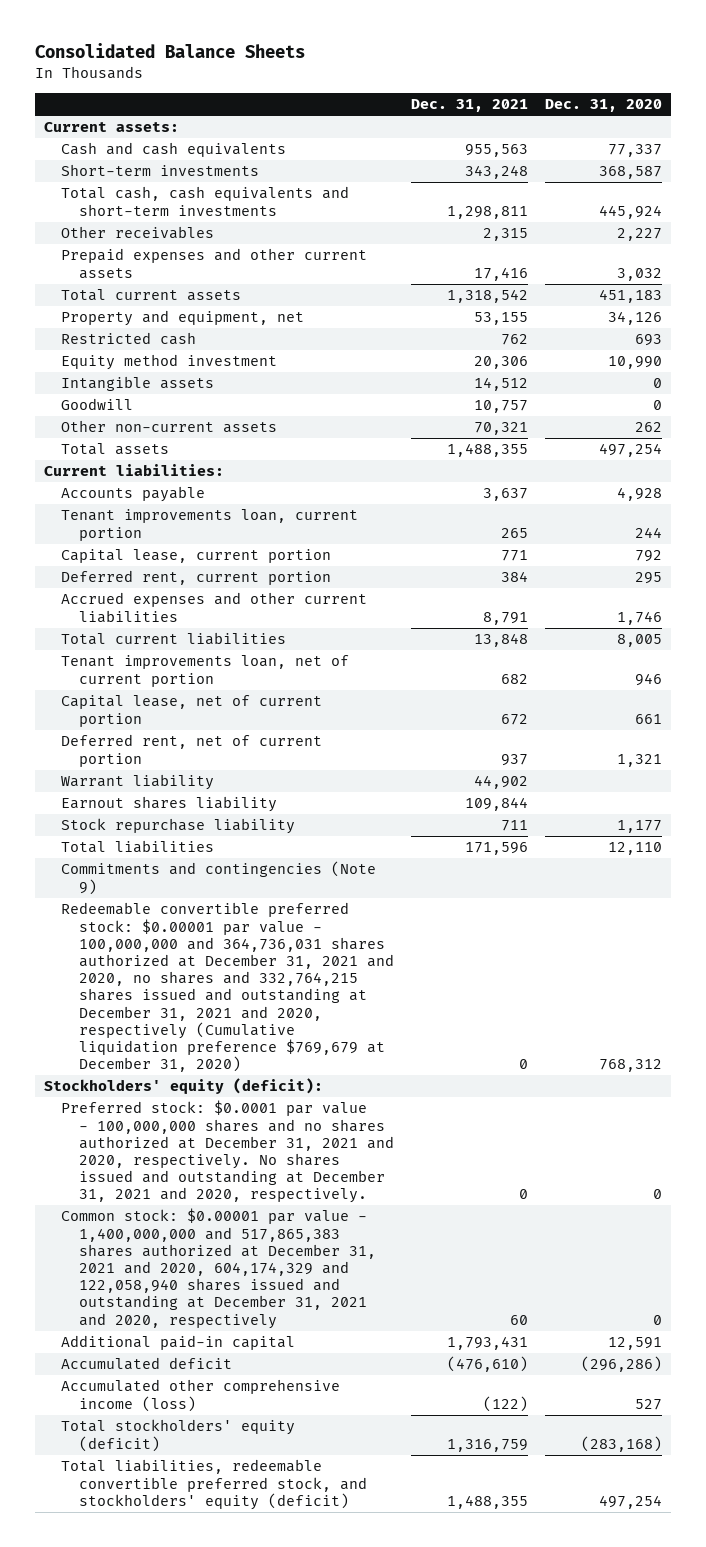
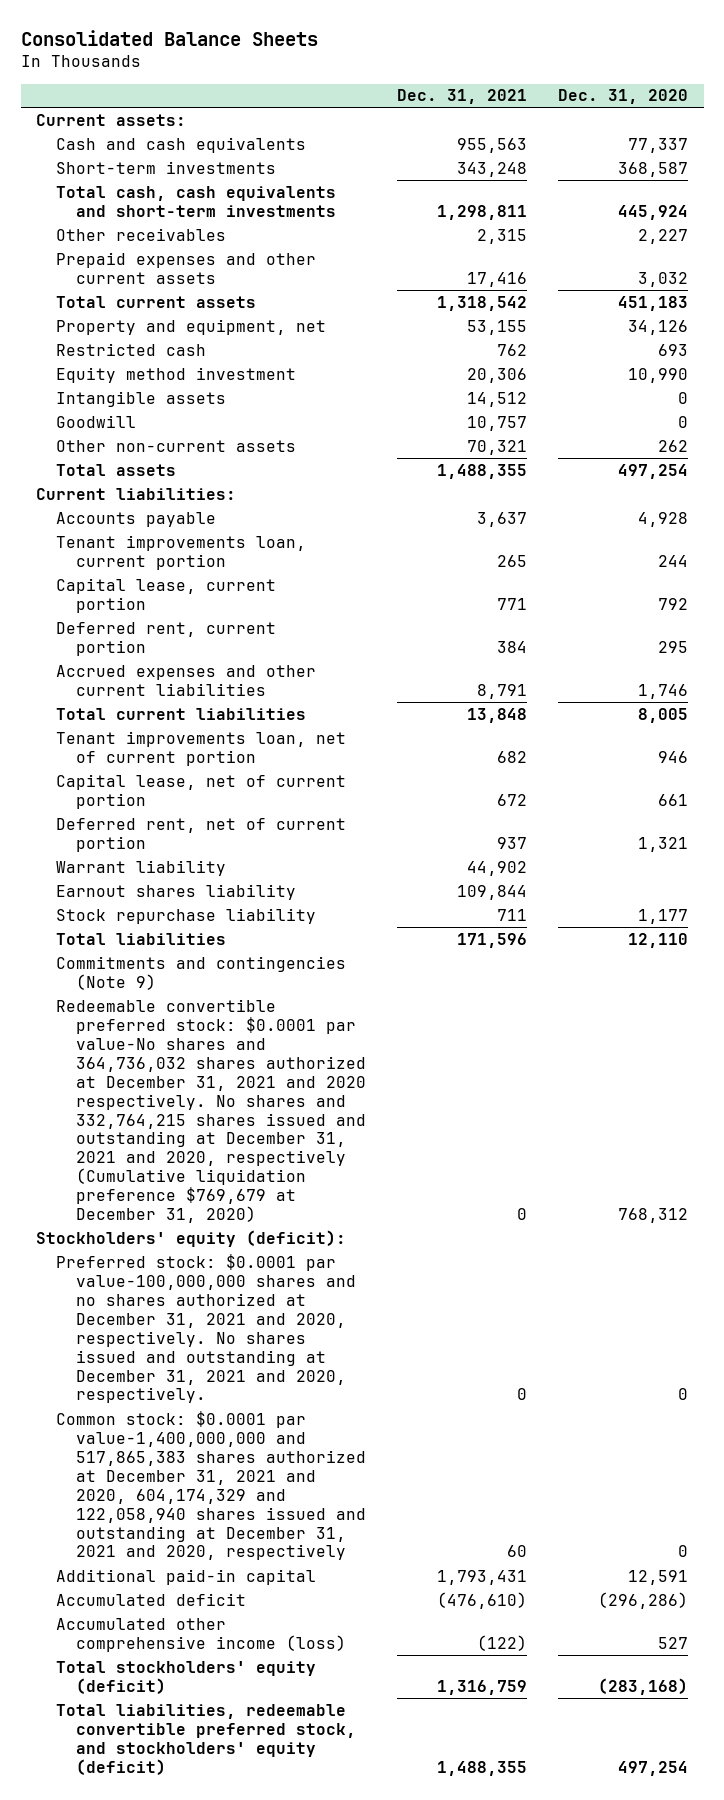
- Redeemable convertible preferred stock: $0.00001 par value - 100,000,000 and 364,736,031 shares authorized at December 31, 2021 and 2020, no shares and 332,764,215 shares issued and outstanding at December 31, 2021 and 2020, respectively (Cumulative liquidation preference $769,679 at December 31, 2020) | 0 | 768,312
+ Redeemable convertible preferred stock: $0.0001 par value-No shares and 364,736,032 shares authorized at December 31, 2021 and 2020 respectively. No shares and 332,764,215 shares issued and outstanding at December 31, 2021 and 2020, respectively (Cumulative liquidation preference $769,679 at December 31, 2020) | 0 | 768,312
- Preferred stock: $0.0001 par value - 100,000,000 shares and no shares authorized at December 31, 2021 and 2020, respectively. No shares issued and outstanding at December 31, 2021 and 2020, respectively. | 0 | 0
- Common stock: $0.00001 par value - 1,400,000,000 and 517,865,383 shares authorized at December 31, 2021 and 2020, 604,174,329 and 122,058,940 shares issued and outstanding at December 31, 2021 and 2020, respectively | 60 | 0
+ Preferred stock: $0.0001 par value-100,000,000 shares and no shares authorized at December 31, 2021 and 2020, respectively. No shares issued and outstanding at December 31, 2021 and 2020, respectively. | 0 | 0
+ Common stock: $0.0001 par value-1,400,000,000 and 517,865,383 shares authorized at December 31, 2021 and 2020, 604,174,329 and 122,058,940 shares issued and outstanding at December 31, 2021 and 2020, respectively | 60 | 0

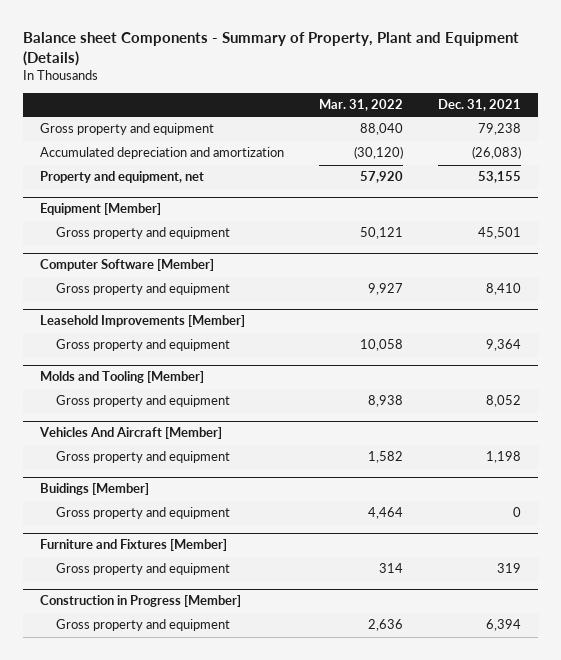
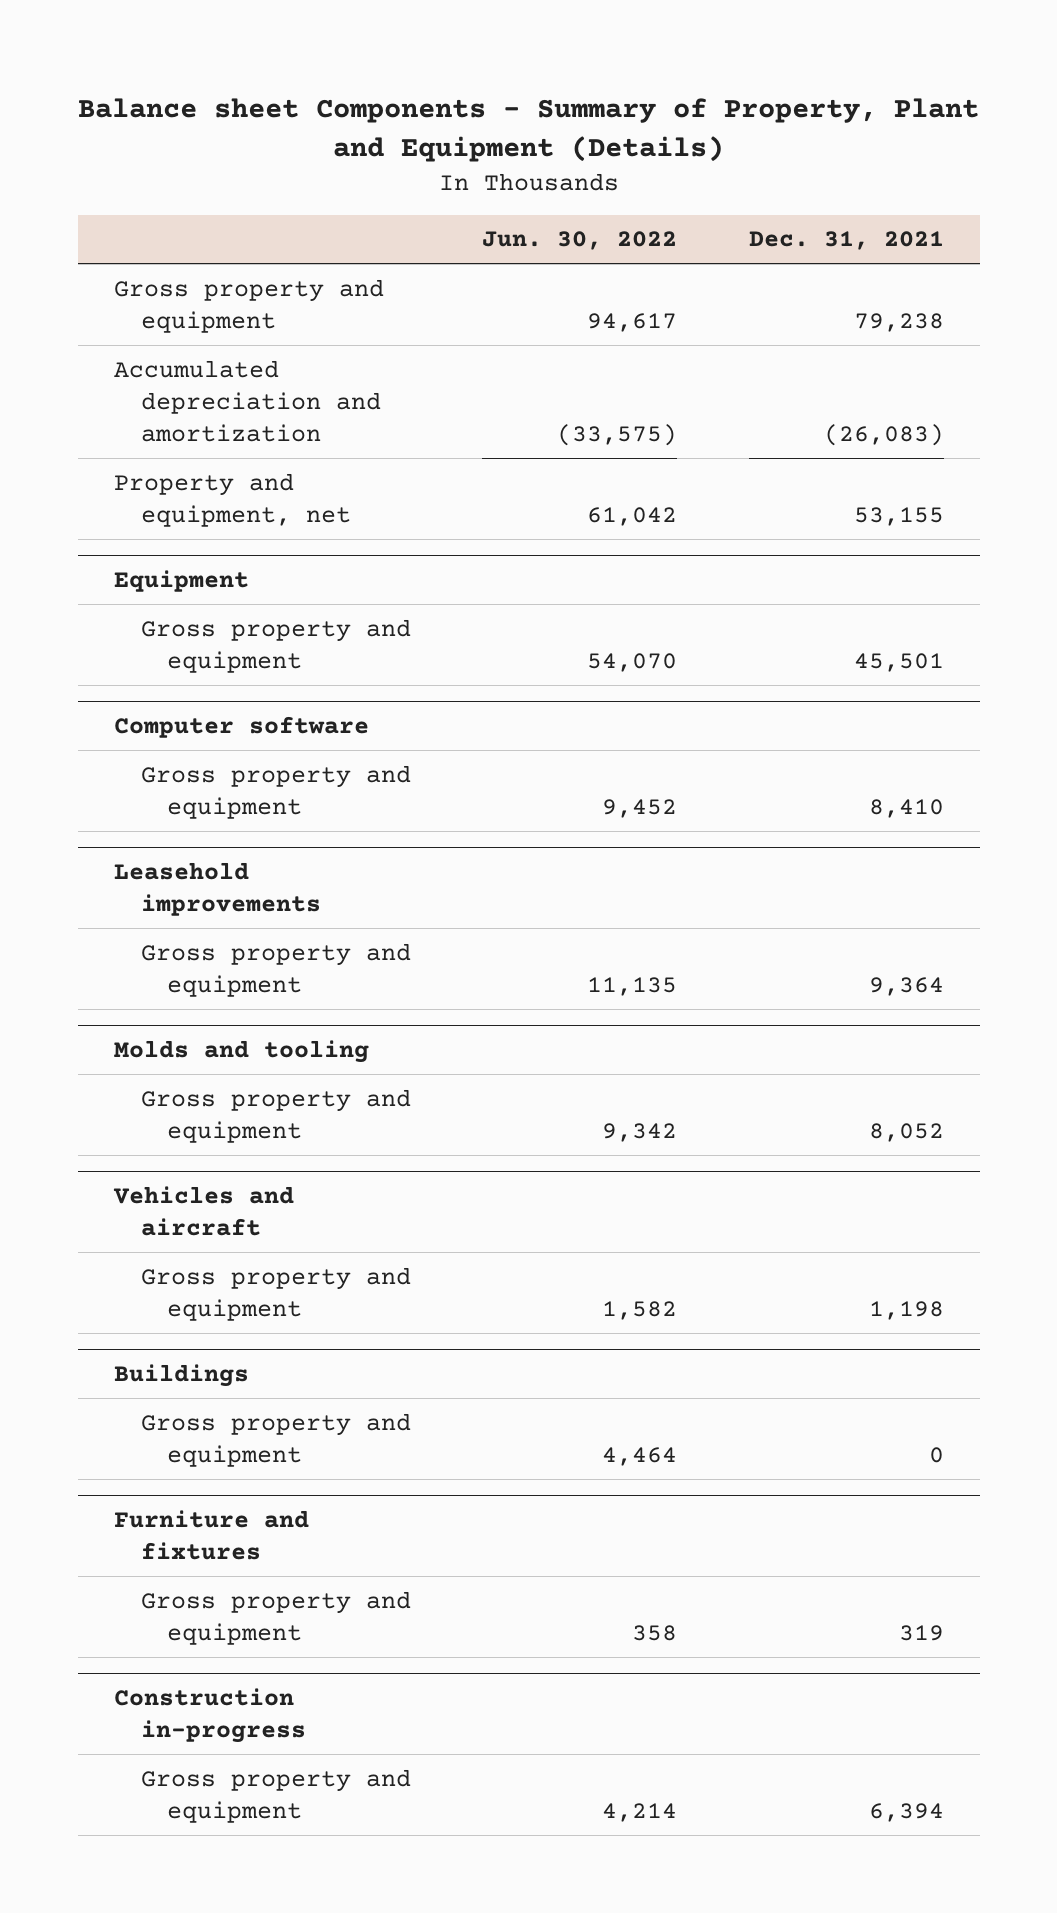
- | Mar. 31, 2022 | Dec. 31, 2021
+ | Jun. 30, 2022 | Dec. 31, 2021
- Equipment [Member]
+ Equipment
- Computer Software [Member]
+ Computer software
- Leasehold Improvements [Member]
+ Leasehold improvements
- Molds and Tooling [Member]
+ Molds and tooling
- Vehicles And Aircraft [Member]
+ Vehicles and aircraft
- Buidings [Member]
+ Buildings
- Furniture and Fixtures [Member]
+ Furniture and fixtures
- Construction in Progress [Member]
+ Construction in-progress

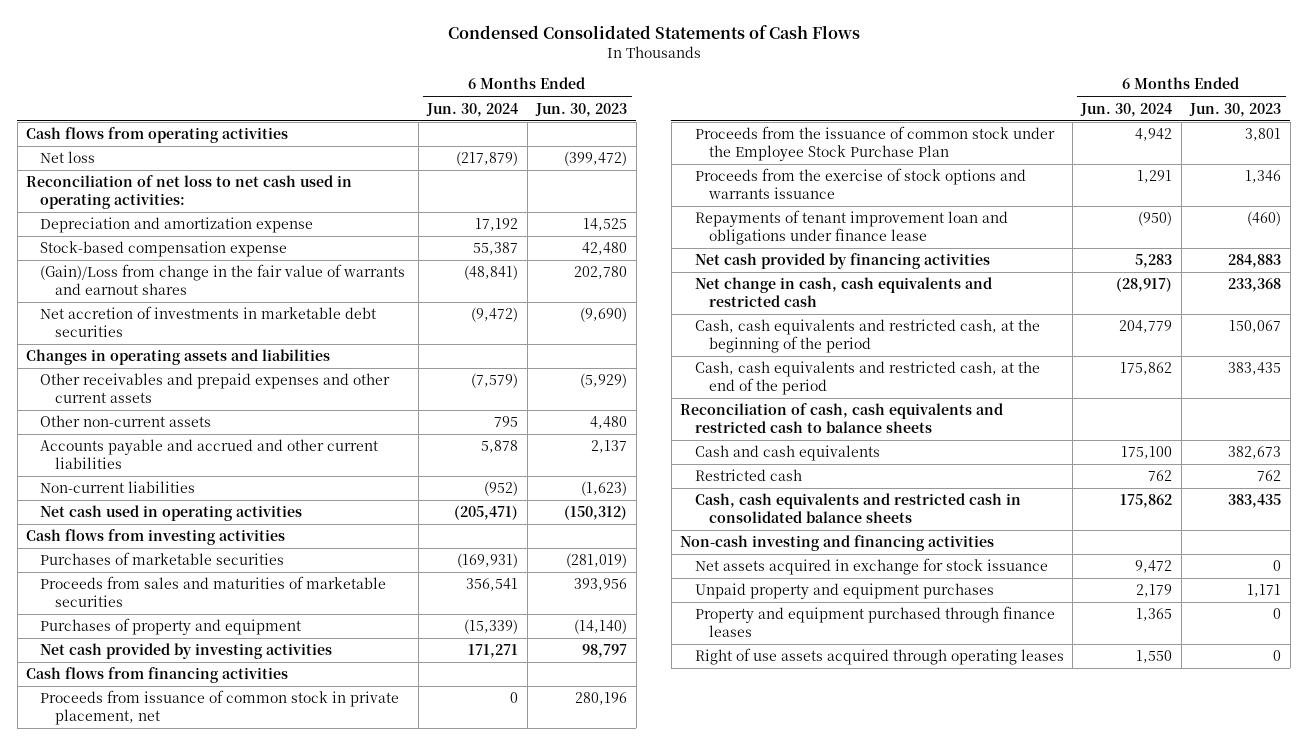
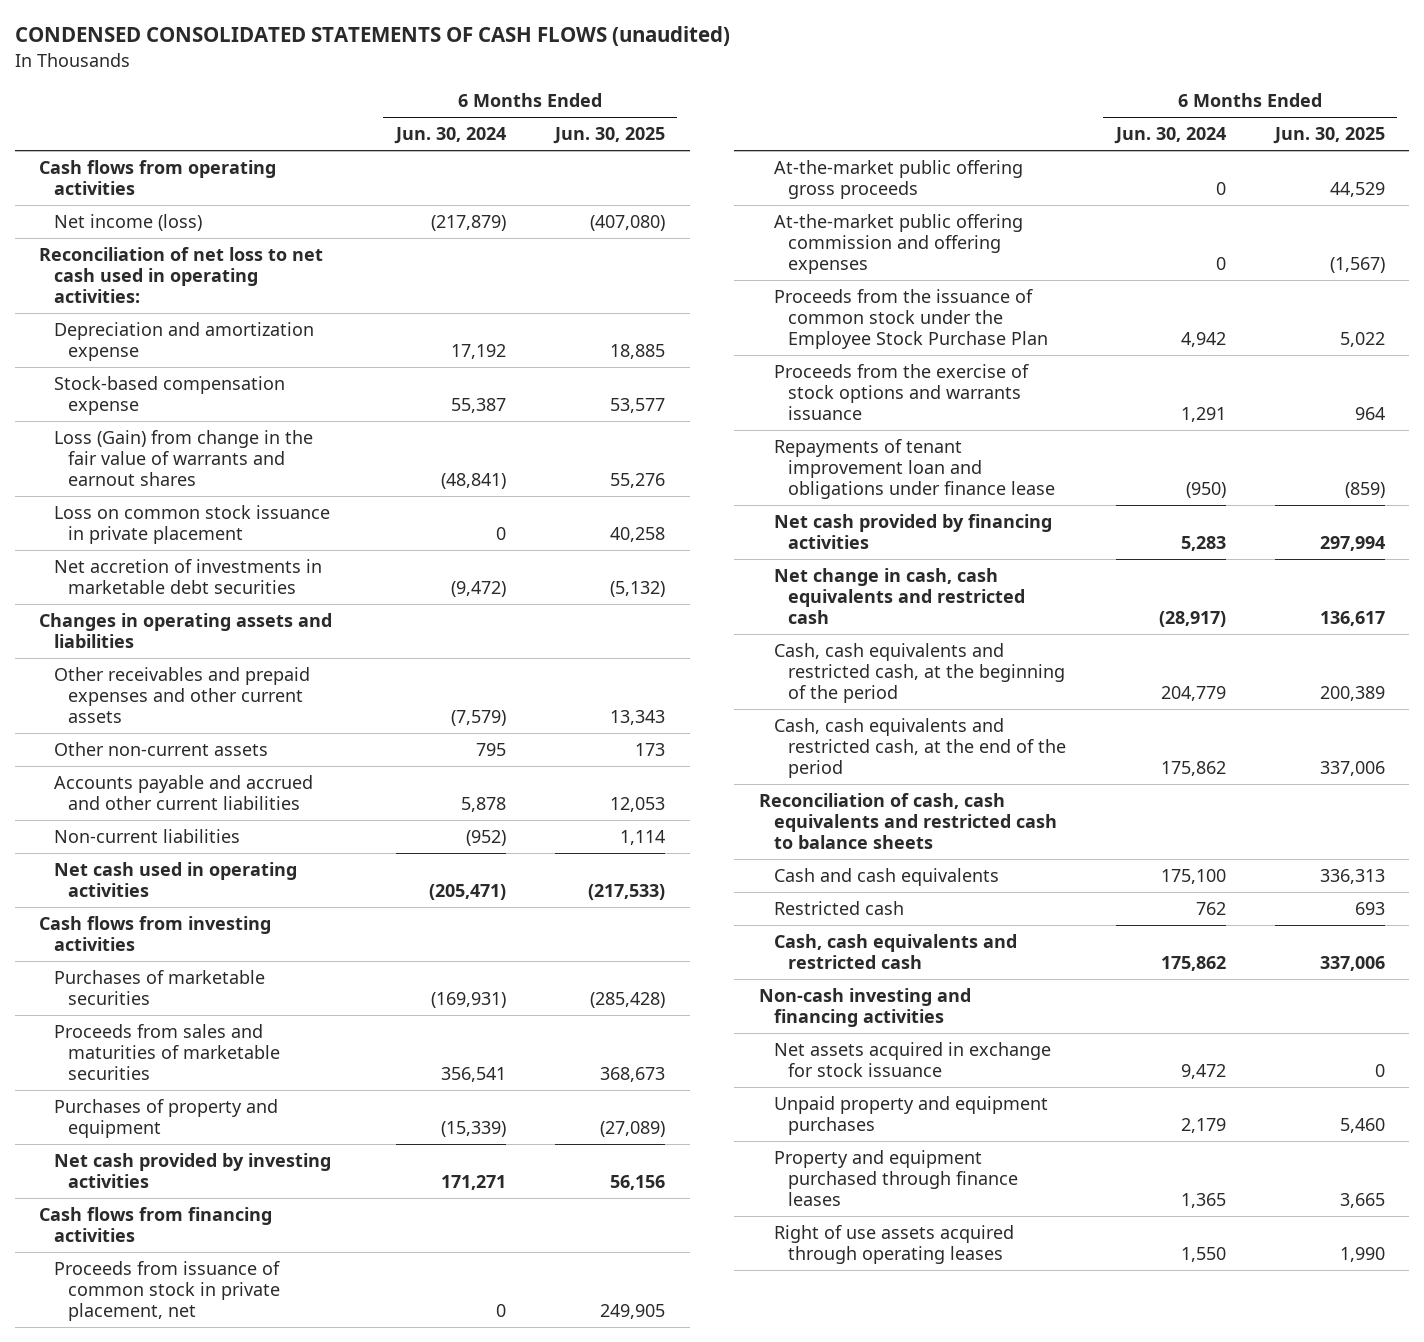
- Condensed Consolidated Statements of Cash Flows
+ CONDENSED CONSOLIDATED STATEMENTS OF CASH FLOWS (unaudited)
- | 6 Months Ended Jun. 30, 2024 | 6 Months Ended Jun. 30, 2023
+ | 6 Months Ended Jun. 30, 2024 | 6 Months Ended Jun. 30, 2025
- Net loss | (217,879) | (399,472)
+ Net income (loss) | (217,879) | (407,080)
- (Gain)/Loss from change in the fair value of warrants and earnout shares | (48,841) | 202,780
+ Loss (Gain) from change in the fair value of warrants and earnout shares | (48,841) | 55,276
+ Loss on common stock issuance in private placement | 0 | 40,258
+ At-the-market public offering gross proceeds | 0 | 44,529
+ At-the-market public offering commission and offering expenses | 0 | (1,567)
- Cash, cash equivalents and restricted cash in consolidated balance sheets | 175,862 | 383,435
+ Cash, cash equivalents and restricted cash | 175,862 | 337,006

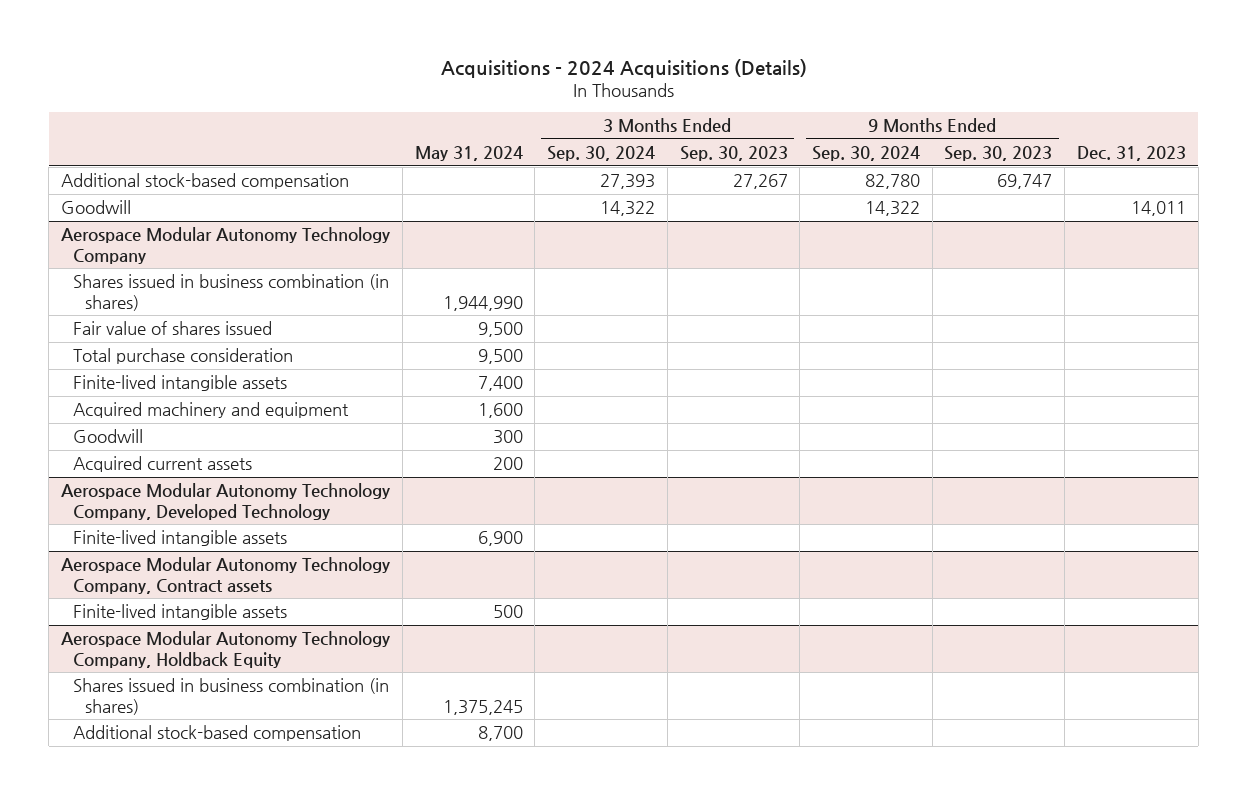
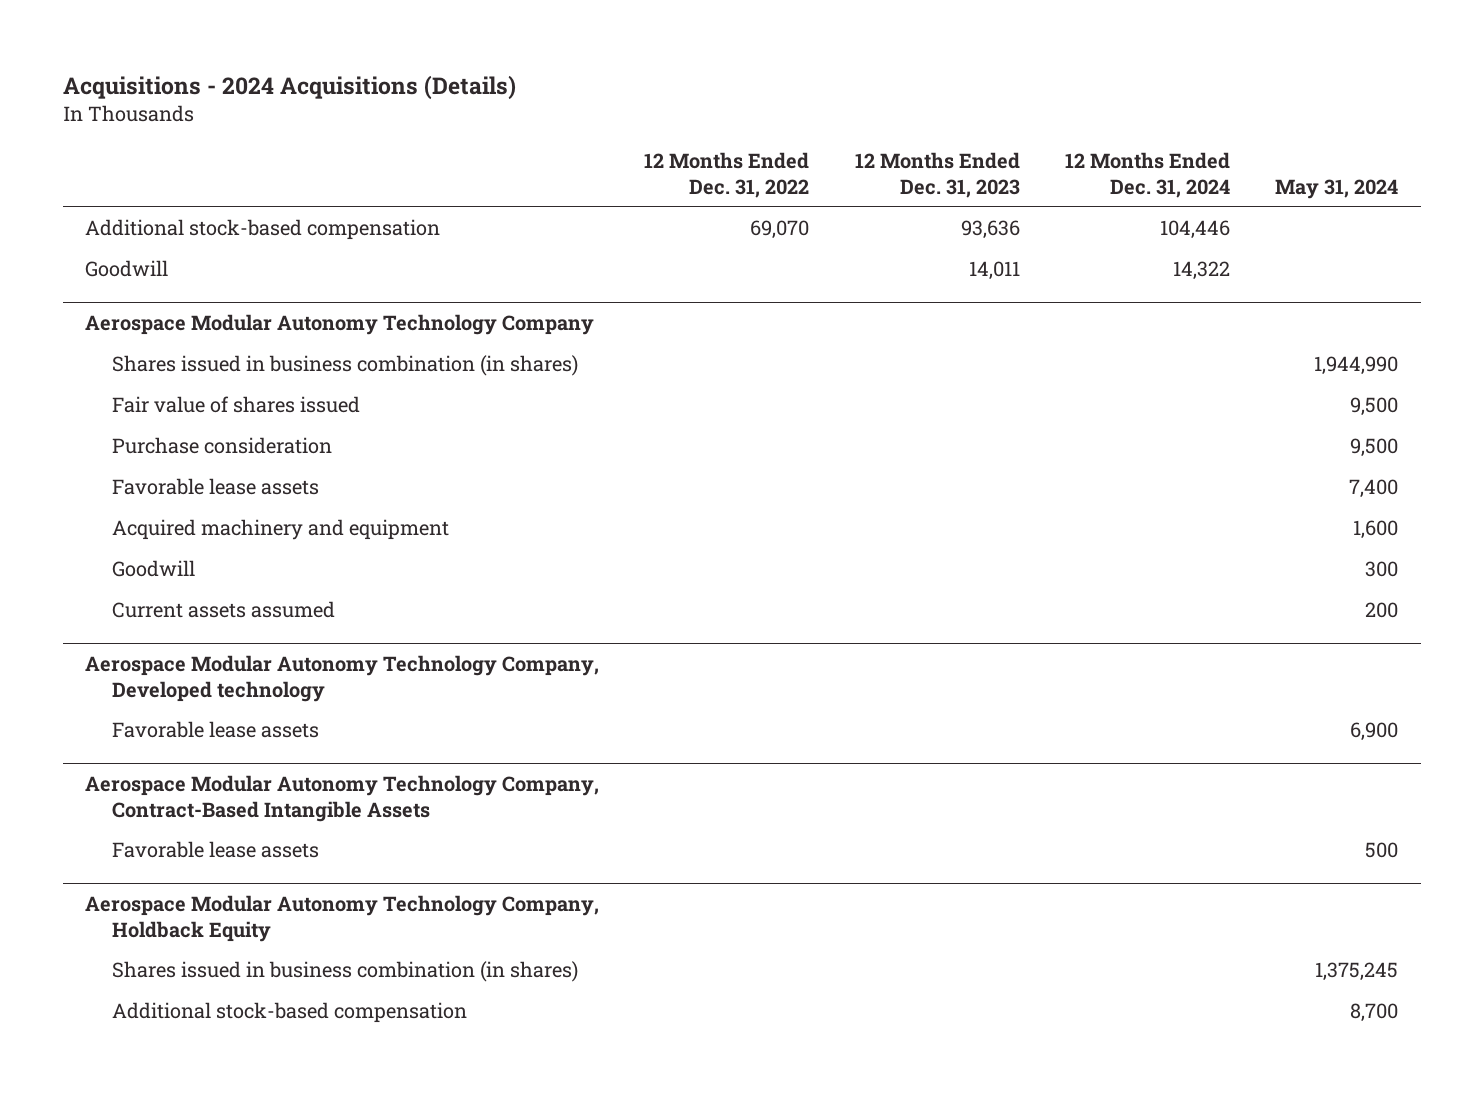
- | May 31, 2024 | 3 Months Ended Sep. 30, 2024 | 3 Months Ended Sep. 30, 2023 | 9 Months Ended Sep. 30, 2024 | 9 Months Ended Sep. 30, 2023 | Dec. 31, 2023
+ | 12 Months Ended Dec. 31, 2022 | 12 Months Ended Dec. 31, 2023 | 12 Months Ended Dec. 31, 2024 | May 31, 2024
@ Aerospace Modular Autonomy Technology Company
- Total purchase consideration | 9,500 | | | | |
- Finite-lived intangible assets | 7,400 | | | | |
+ Purchase consideration | | | | 9,500
+ Favorable lease assets | | | | 7,400
- Acquired current assets | 200 | | | | |
- Aerospace Modular Autonomy Technology Company, Developed Technology
- Finite-lived intangible assets | 6,900 | | | | |
- Aerospace Modular Autonomy Technology Company, Contract assets
- Finite-lived intangible assets | 500 | | | | |
@ Aerospace Modular Autonomy Technology Company
+ Current assets assumed | | | | 200
+ Aerospace Modular Autonomy Technology Company, Developed technology
+ Favorable lease assets | | | | 6,900
+ Aerospace Modular Autonomy Technology Company, Contract-Based Intangible Assets
+ Favorable lease assets | | | | 500

